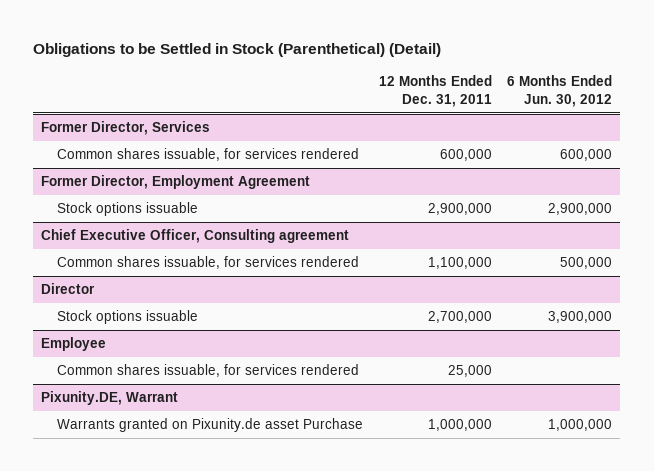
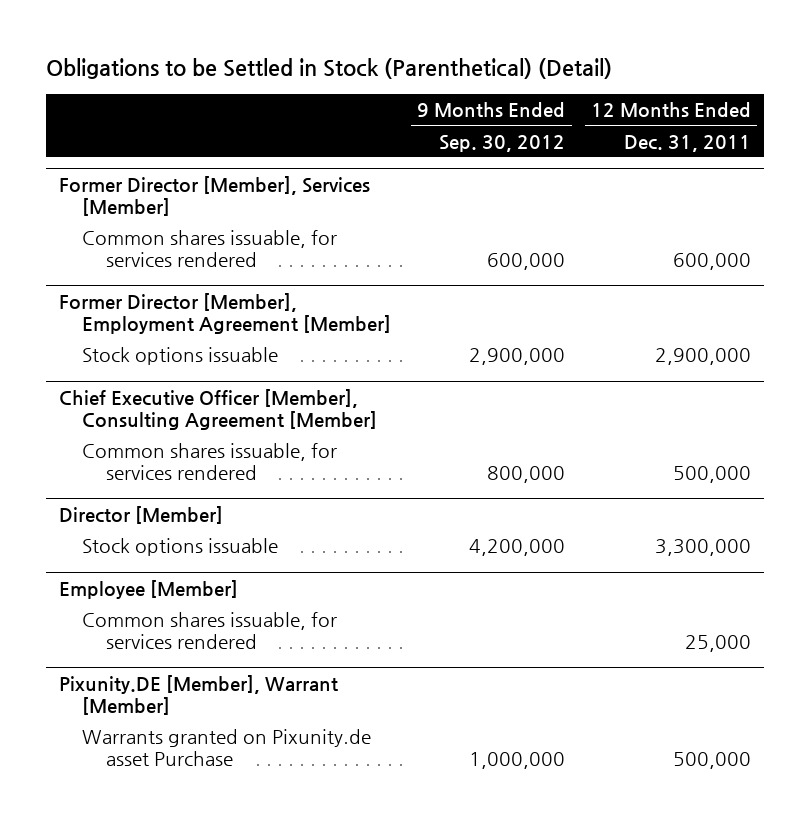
- | 12 Months Ended Dec. 31, 2011 | 6 Months Ended Jun. 30, 2012
+ | 9 Months Ended Sep. 30, 2012 | 12 Months Ended Dec. 31, 2011
- Former Director, Services
+ Former Director [Member], Services [Member]
- Former Director, Employment Agreement
+ Former Director [Member], Employment Agreement [Member]
- Chief Executive Officer, Consulting agreement
- Common shares issuable, for services rendered | 1,100,000 | 500,000
- Director
- Stock options issuable | 2,700,000 | 3,900,000
- Employee
+ Chief Executive Officer [Member], Consulting Agreement [Member]
+ Common shares issuable, for services rendered | 800,000 | 500,000
+ Director [Member]
+ Stock options issuable | 4,200,000 | 3,300,000
+ Employee [Member]
- Pixunity.DE, Warrant
- Warrants granted on Pixunity.de asset Purchase | 1,000,000 | 1,000,000
+ Pixunity.DE [Member], Warrant [Member]
+ Warrants granted on Pixunity.de asset Purchase | 1,000,000 | 500,000

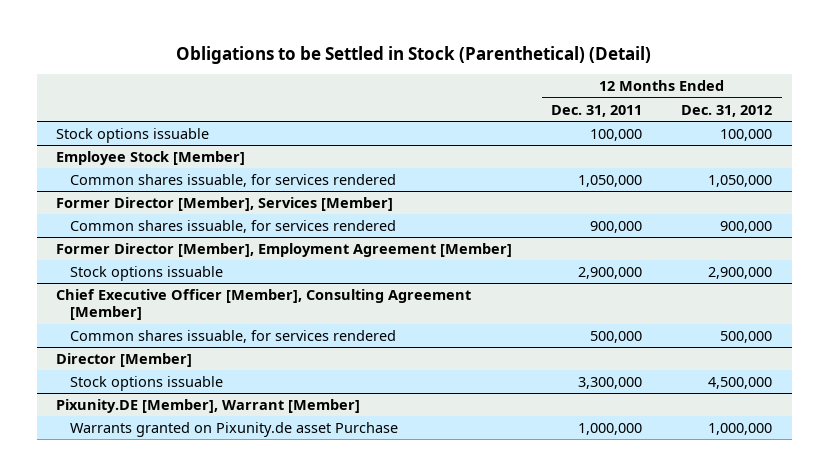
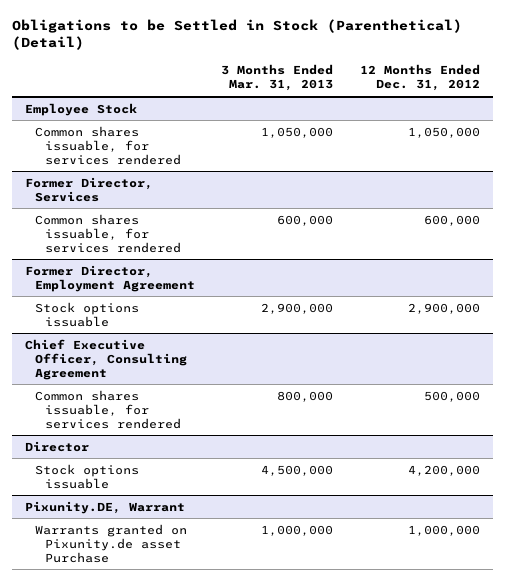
- | 12 Months Ended Dec. 31, 2011 | 12 Months Ended Dec. 31, 2012
+ | 3 Months Ended Mar. 31, 2013 | 12 Months Ended Dec. 31, 2012
- Stock options issuable | 100,000 | 100,000
- Employee Stock [Member]
+ Employee Stock
- Former Director [Member], Services [Member]
- Common shares issuable, for services rendered | 900,000 | 900,000
- Former Director [Member], Employment Agreement [Member]
+ Former Director, Services
+ Common shares issuable, for services rendered | 600,000 | 600,000
+ Former Director, Employment Agreement
- Chief Executive Officer [Member], Consulting Agreement [Member]
+ Chief Executive Officer, Consulting Agreement
- Director [Member]
- Stock options issuable | 3,300,000 | 4,500,000
- Pixunity.DE [Member], Warrant [Member]
+ Director
+ Stock options issuable | 4,500,000 | 4,200,000
+ Pixunity.DE, Warrant

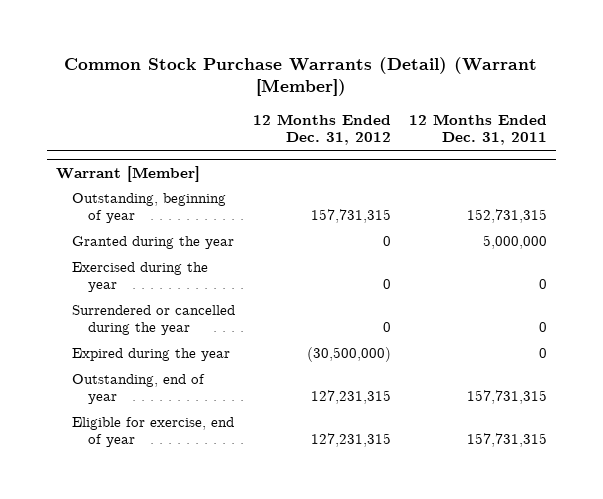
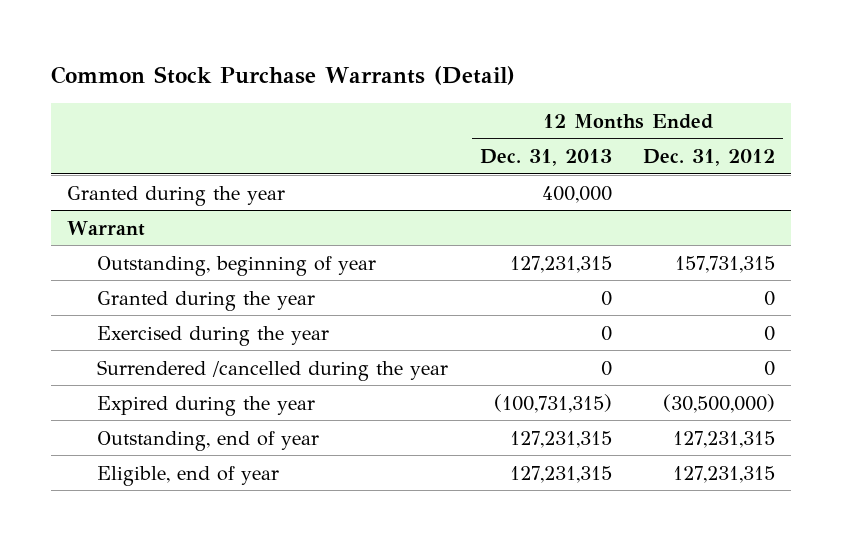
- Common Stock Purchase Warrants (Detail) (Warrant [Member])
+ Common Stock Purchase Warrants (Detail)
- | 12 Months Ended Dec. 31, 2012 | 12 Months Ended Dec. 31, 2011
+ | 12 Months Ended Dec. 31, 2013 | 12 Months Ended Dec. 31, 2012
- Warrant [Member]
+ Granted during the year | 400,000 |
+ Warrant
- Surrendered or cancelled during the year | 0 | 0
+ Surrendered /cancelled during the year | 0 | 0
- Eligible for exercise, end of year | 127,231,315 | 157,731,315
+ Eligible, end of year | 127,231,315 | 127,231,315

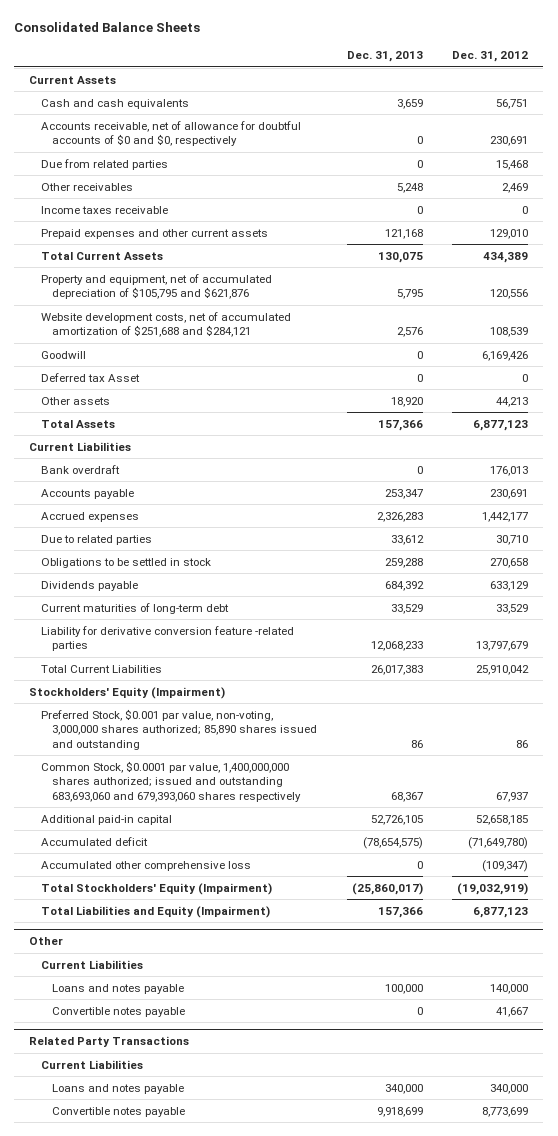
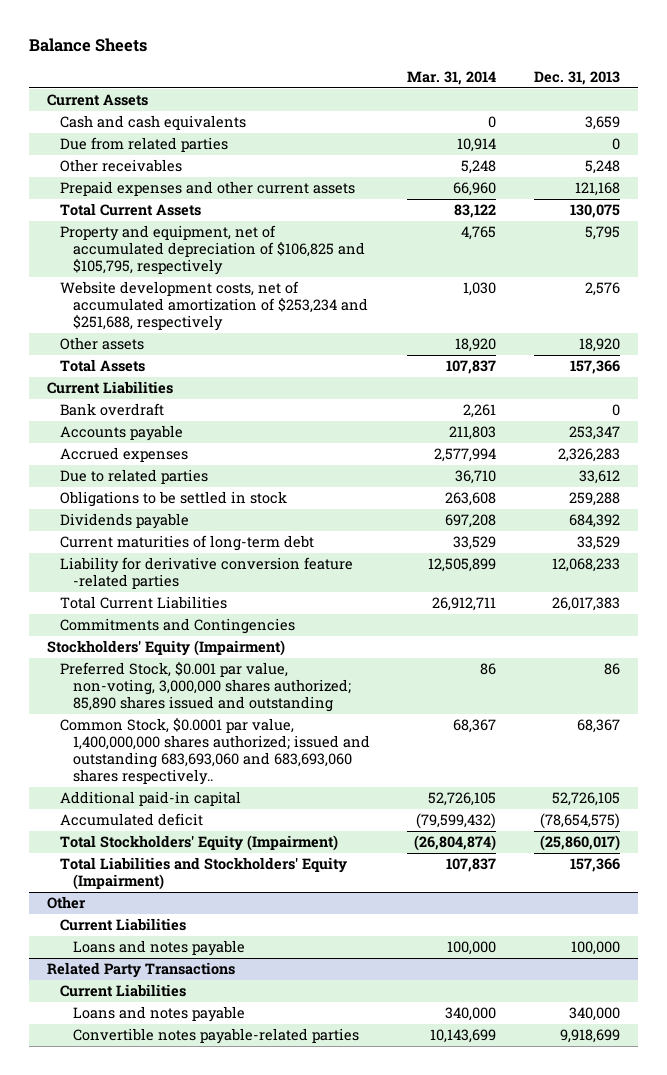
- Consolidated Balance Sheets
+ Balance Sheets
- | Dec. 31, 2013 | Dec. 31, 2012
+ | Mar. 31, 2014 | Dec. 31, 2013
- Accounts receivable, net of allowance for doubtful accounts of $0 and $0, respectively | 0 | 230,691
- Income taxes receivable | 0 | 0
- Property and equipment, net of accumulated depreciation of $105,795 and $621,876 | 5,795 | 120,556
- Website development costs, net of accumulated amortization of $251,688 and $284,121 | 2,576 | 108,539
- Goodwill | 0 | 6,169,426
- Deferred tax Asset | 0 | 0
+ Property and equipment, net of accumulated depreciation of $106,825 and $105,795, respectively | 4,765 | 5,795
+ Website development costs, net of accumulated amortization of $253,234 and $251,688, respectively | 1,030 | 2,576
+ Commitments and Contingencies
- Common Stock, $0.0001 par value, 1,400,000,000 shares authorized; issued and outstanding 683,693,060 and 679,393,060 shares respectively | 68,367 | 67,937
+ Common Stock, $0.0001 par value, 1,400,000,000 shares authorized; issued and outstanding 683,693,060 and 683,693,060 shares respectively.. | 68,367 | 68,367
- Accumulated other comprehensive loss | 0 | (109,347)
- Total Liabilities and Equity (Impairment) | 157,366 | 6,877,123
+ Total Liabilities and Stockholders' Equity (Impairment) | 107,837 | 157,366
@ Other
- Convertible notes payable | 0 | 41,667
@ Related Party Transactions
- Convertible notes payable | 9,918,699 | 8,773,699
+ Convertible notes payable-related parties | 10,143,699 | 9,918,699

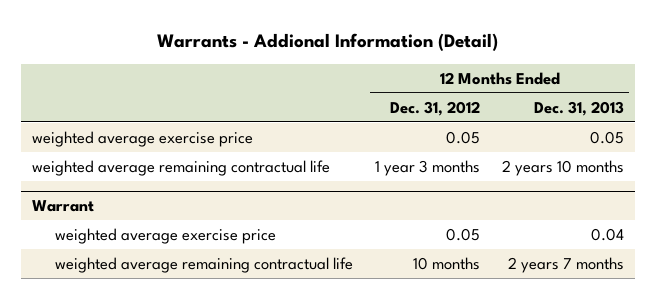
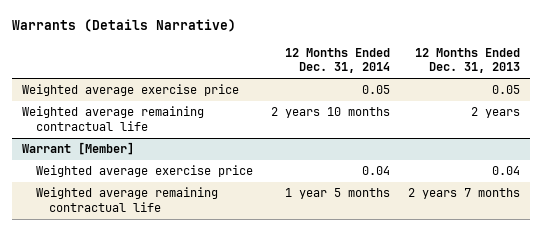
- Warrants - Addional Information (Detail)
+ Warrants (Details Narrative)
- | 12 Months Ended Dec. 31, 2012 | 12 Months Ended Dec. 31, 2013
+ | 12 Months Ended Dec. 31, 2014 | 12 Months Ended Dec. 31, 2013
- weighted average exercise price | 0.05 | 0.05
- weighted average remaining contractual life | 1 year 3 months | 2 years 10 months
- Warrant
- weighted average exercise price | 0.05 | 0.04
- weighted average remaining contractual life | 10 months | 2 years 7 months
+ Weighted average exercise price | 0.05 | 0.05
+ Weighted average remaining contractual life | 2 years 10 months | 2 years
+ Warrant [Member]
+ Weighted average exercise price | 0.04 | 0.04
+ Weighted average remaining contractual life | 1 year 5 months | 2 years 7 months

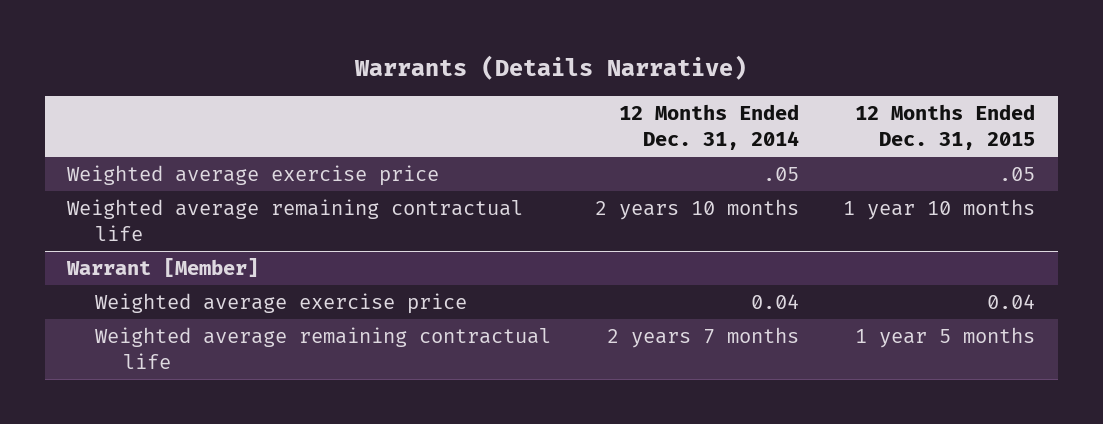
- | 12 Months Ended Dec. 31, 2014 | 12 Months Ended Dec. 31, 2013
+ | 12 Months Ended Dec. 31, 2014 | 12 Months Ended Dec. 31, 2015
- Weighted average exercise price | 0.05 | 0.05
+ Weighted average exercise price | .05 | .05
@ Warrant [Member]
- Weighted average remaining contractual life | 1 year 5 months | 2 years 7 months
+ Weighted average remaining contractual life | 2 years 7 months | 1 year 5 months

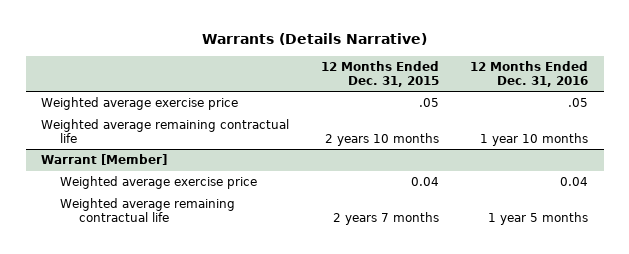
- | 12 Months Ended Dec. 31, 2014 | 12 Months Ended Dec. 31, 2015
+ | 12 Months Ended Dec. 31, 2015 | 12 Months Ended Dec. 31, 2016
- Weighted average remaining contractual life | 2 years 10 months | 1 year 10 months
+ Weighted average remaining contractual life | 2 years 10 months | 1 year 10 months
@ Warrant [Member]
- Weighted average remaining contractual life | 2 years 7 months | 1 year 5 months
+ Weighted average remaining contractual life | 2 years 7 months | 1 year 5 months

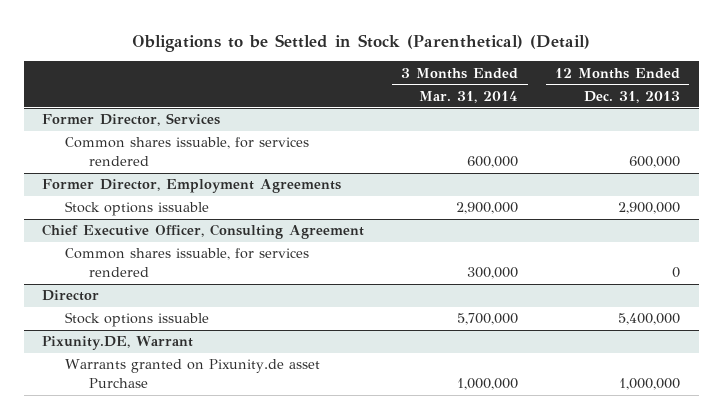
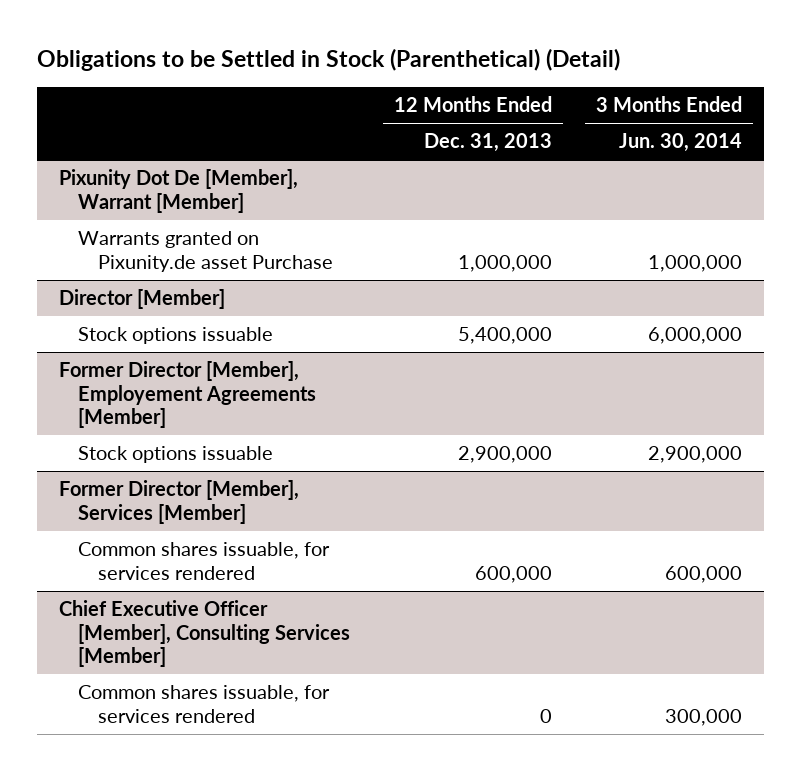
- | 3 Months Ended Mar. 31, 2014 | 12 Months Ended Dec. 31, 2013
+ | 12 Months Ended Dec. 31, 2013 | 3 Months Ended Jun. 30, 2014
- Former Director, Services
- Common shares issuable, for services rendered | 600,000 | 600,000
- Former Director, Employment Agreements
+ Pixunity Dot De [Member], Warrant [Member]
+ Warrants granted on Pixunity.de asset Purchase | 1,000,000 | 1,000,000
+ Director [Member]
+ Stock options issuable | 5,400,000 | 6,000,000
+ Former Director [Member], Employement Agreements [Member]
- Chief Executive Officer, Consulting Agreement
+ Former Director [Member], Services [Member]
+ Common shares issuable, for services rendered | 600,000 | 600,000
+ Chief Executive Officer [Member], Consulting Services [Member]
- Director
- Stock options issuable | 5,700,000 | 5,400,000
- Pixunity.DE, Warrant
- Warrants granted on Pixunity.de asset Purchase | 1,000,000 | 1,000,000

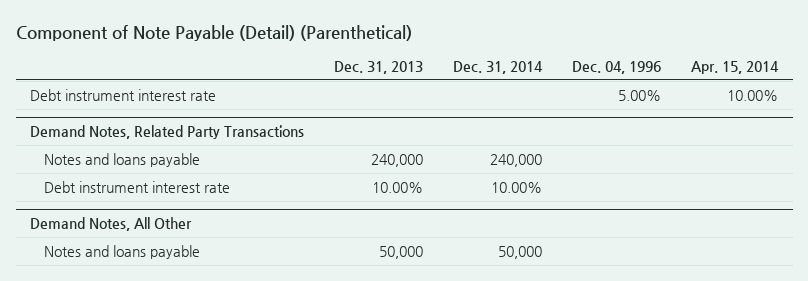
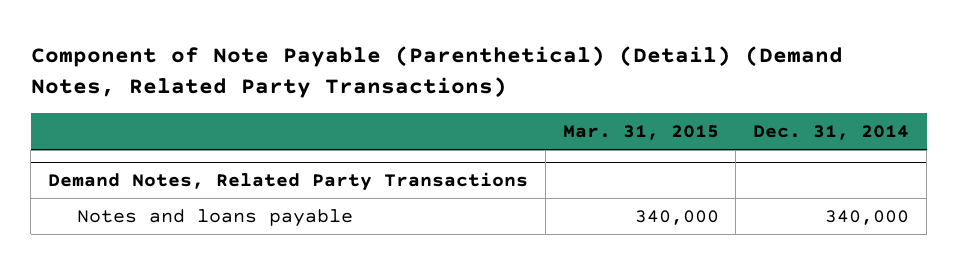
- Component of Note Payable (Detail) (Parenthetical)
+ Component of Note Payable (Parenthetical) (Detail) (Demand Notes, Related Party Transactions)
- | Dec. 31, 2013 | Dec. 31, 2014 | Dec. 04, 1996 | Apr. 15, 2014
+ | Mar. 31, 2015 | Dec. 31, 2014
- Debt instrument interest rate | | | 5.00% | 10.00%
@ Demand Notes, Related Party Transactions
- Notes and loans payable | 240,000 | 240,000 | |
- Debt instrument interest rate | 10.00% | 10.00% | |
- Demand Notes, All Other
- Notes and loans payable | 50,000 | 50,000 | |
@ Demand Notes, Related Party Transactions
+ Notes and loans payable | 340,000 | 340,000

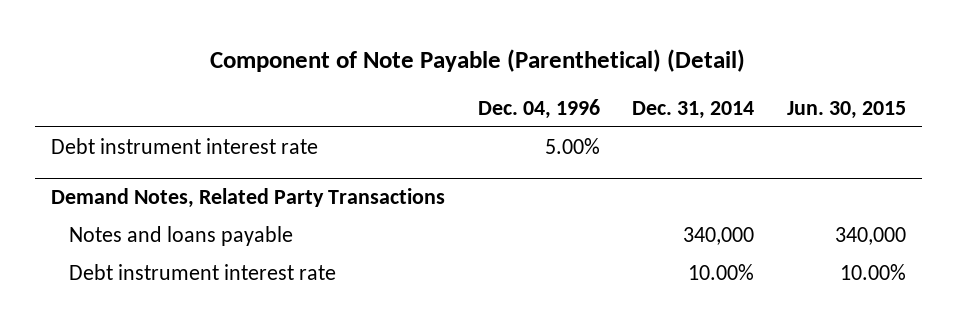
- Component of Note Payable (Parenthetical) (Detail) (Demand Notes, Related Party Transactions)
+ Component of Note Payable (Parenthetical) (Detail)
- | Mar. 31, 2015 | Dec. 31, 2014
+ | Dec. 04, 1996 | Dec. 31, 2014 | Jun. 30, 2015
+ Debt instrument interest rate | 5.00% | |
@ Demand Notes, Related Party Transactions
+ Debt instrument interest rate | | 10.00% | 10.00%

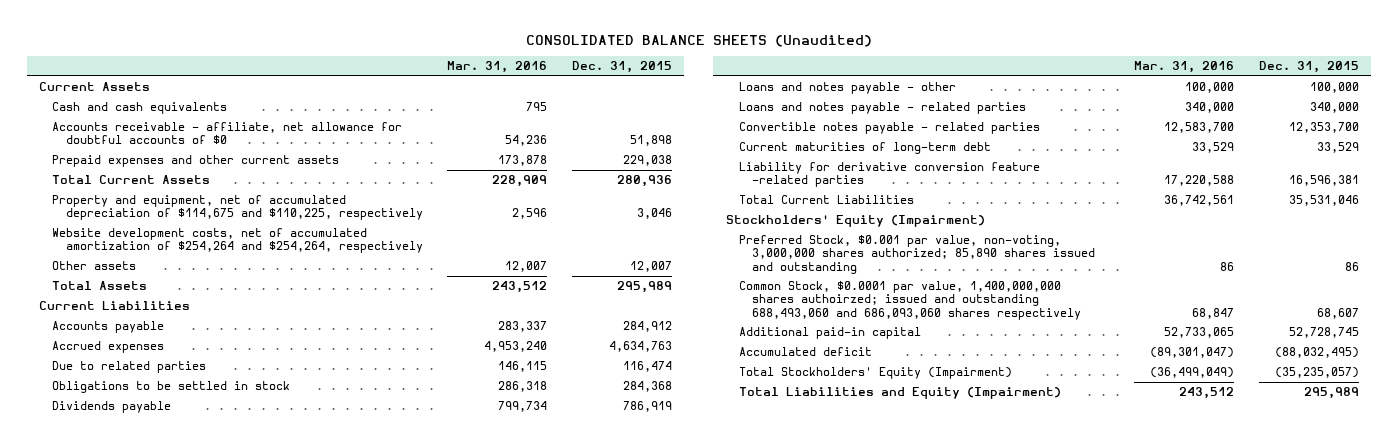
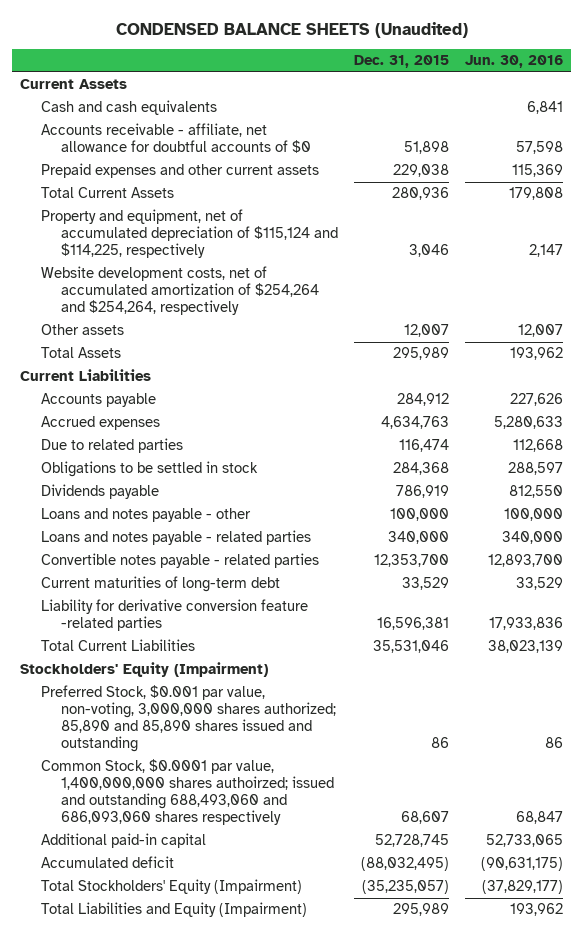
- CONSOLIDATED BALANCE SHEETS (Unaudited)
+ CONDENSED BALANCE SHEETS (Unaudited)
- | Mar. 31, 2016 | Dec. 31, 2015
+ | Dec. 31, 2015 | Jun. 30, 2016
- Property and equipment, net of accumulated depreciation of $114,675 and $110,225, respectively | 2,596 | 3,046
+ Property and equipment, net of accumulated depreciation of $115,124 and $114,225, respectively | 3,046 | 2,147
- Preferred Stock, $0.001 par value, non-voting, 3,000,000 shares authorized; 85,890 shares issued and outstanding | 86 | 86
+ Preferred Stock, $0.001 par value, non-voting, 3,000,000 shares authorized; 85,890 and 85,890 shares issued and outstanding | 86 | 86

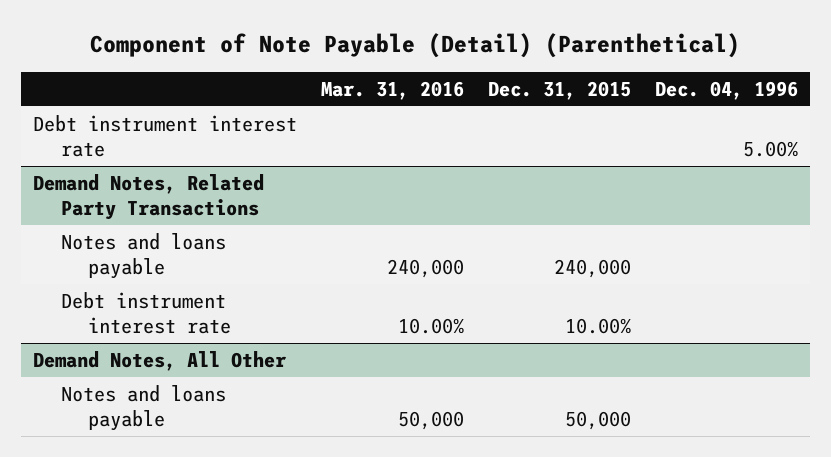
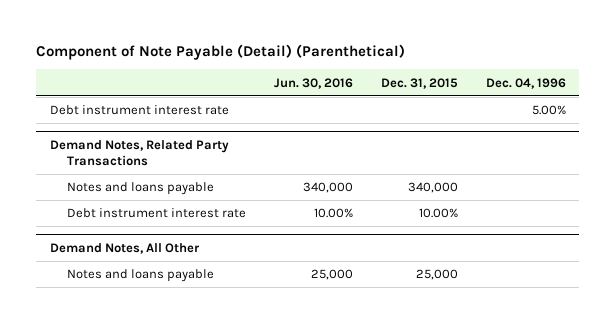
- | Mar. 31, 2016 | Dec. 31, 2015 | Dec. 04, 1996
+ | Jun. 30, 2016 | Dec. 31, 2015 | Dec. 04, 1996
@ Demand Notes, Related Party Transactions
- Notes and loans payable | 240,000 | 240,000 |
+ Notes and loans payable | 340,000 | 340,000 |
@ Demand Notes, All Other
- Notes and loans payable | 50,000 | 50,000 |
+ Notes and loans payable | 25,000 | 25,000 |

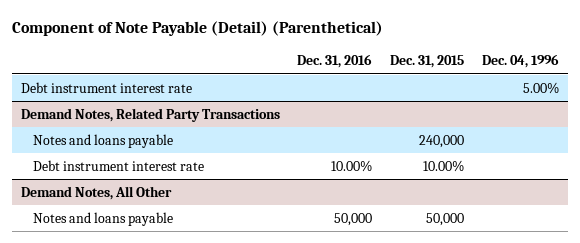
- | Jun. 30, 2016 | Dec. 31, 2015 | Dec. 04, 1996
+ | Dec. 31, 2016 | Dec. 31, 2015 | Dec. 04, 1996
@ Demand Notes, Related Party Transactions
- Notes and loans payable | 340,000 | 340,000 |
+ Notes and loans payable | | 240,000 |
@ Demand Notes, All Other
- Notes and loans payable | 25,000 | 25,000 |
+ Notes and loans payable | 50,000 | 50,000 |

